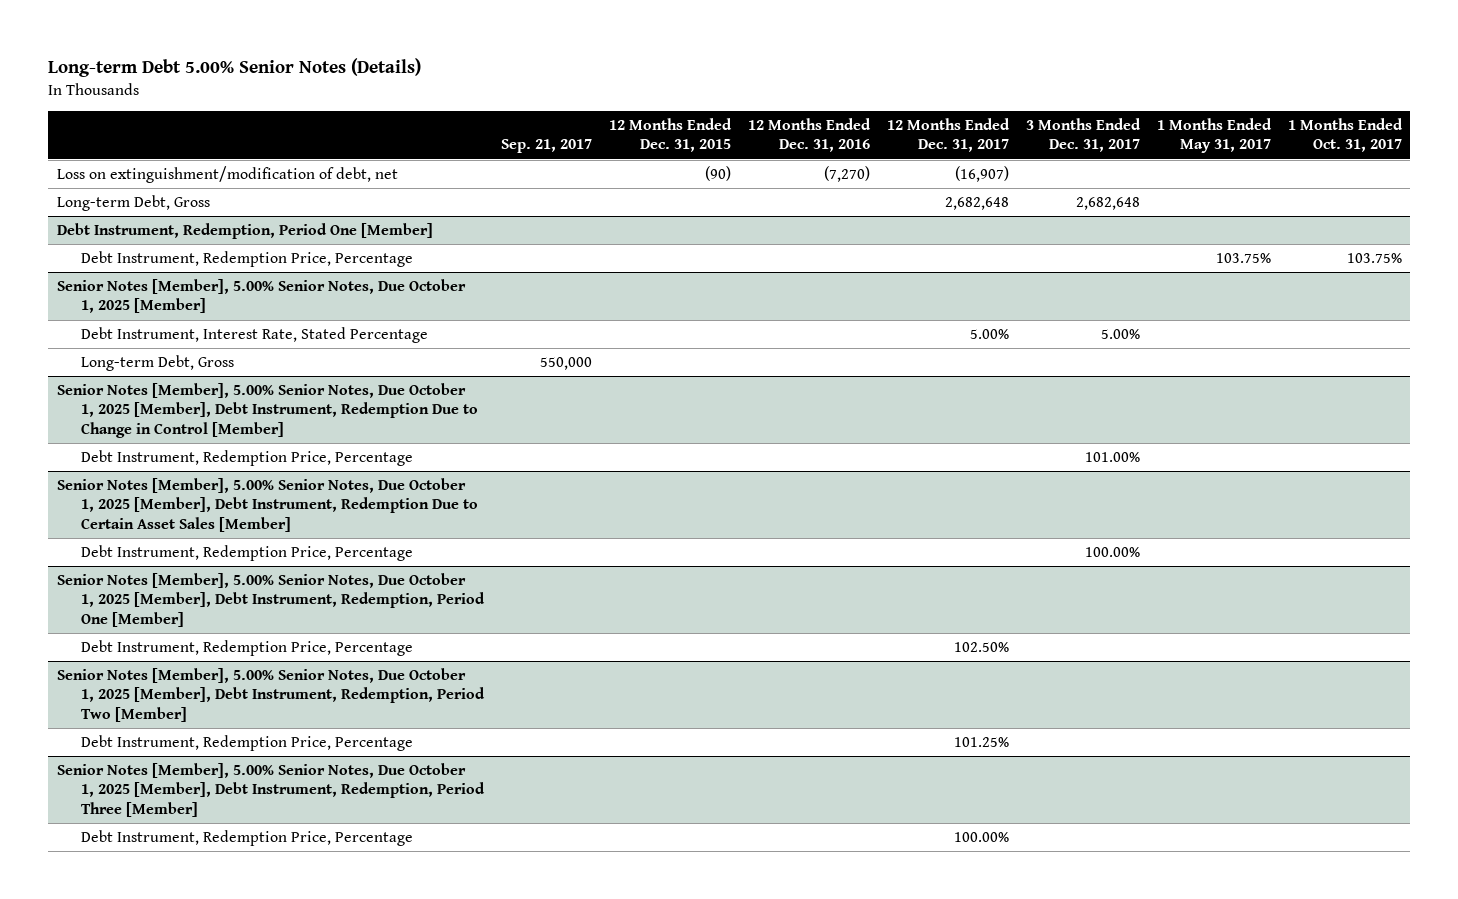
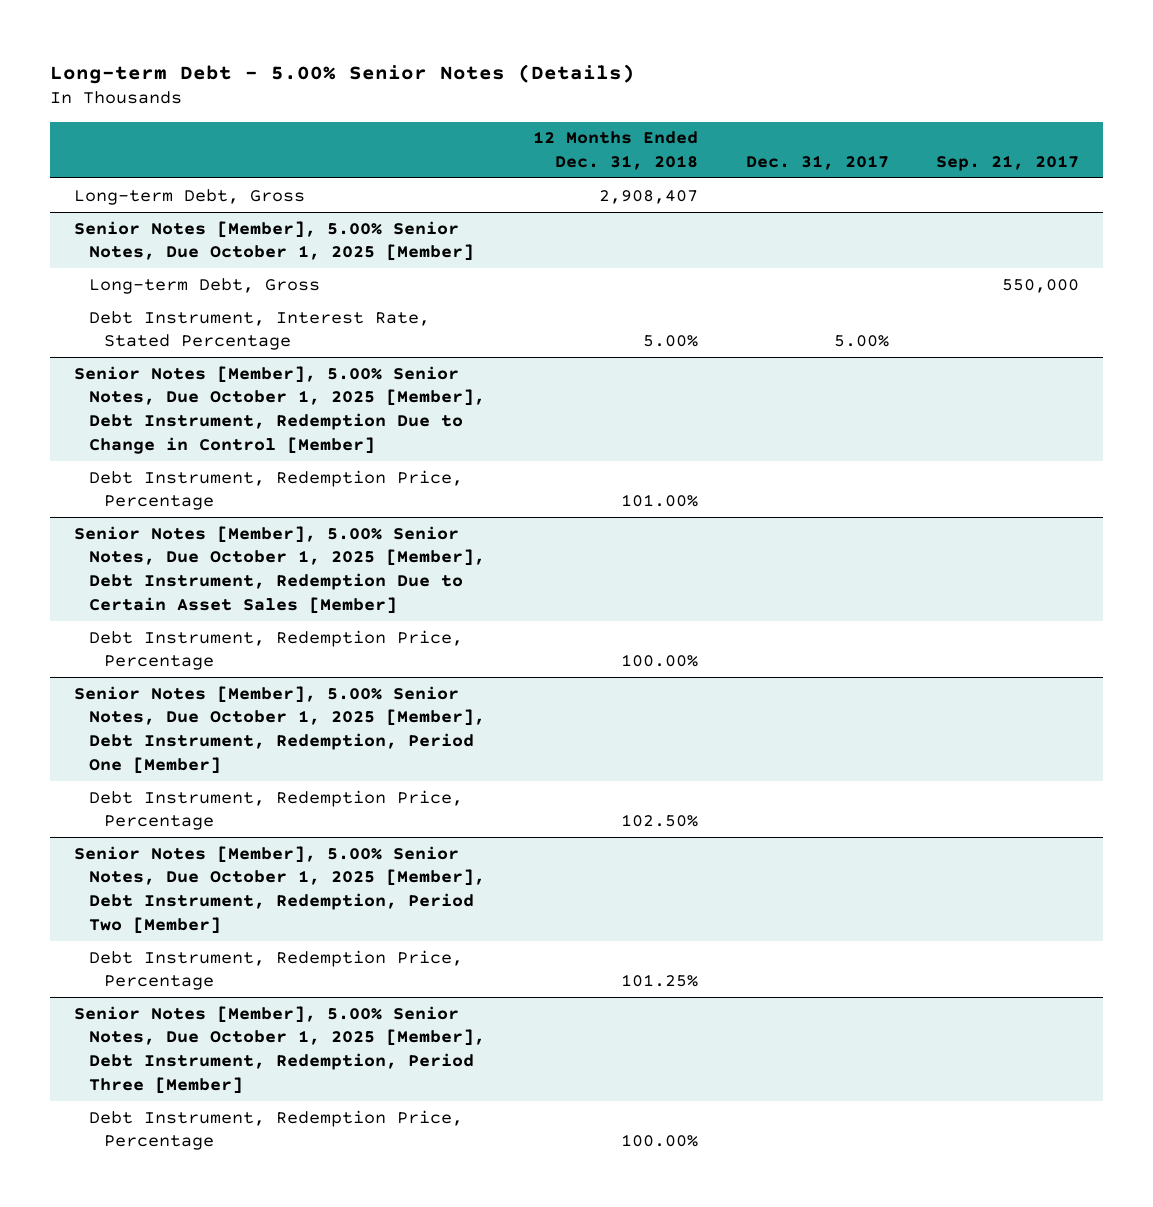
- Long-term Debt 5.00% Senior Notes (Details)
+ Long-term Debt - 5.00% Senior Notes (Details)
- | Sep. 21, 2017 | 12 Months Ended Dec. 31, 2015 | 12 Months Ended Dec. 31, 2016 | 12 Months Ended Dec. 31, 2017 | 3 Months Ended Dec. 31, 2017 | 1 Months Ended May 31, 2017 | 1 Months Ended Oct. 31, 2017
+ | 12 Months Ended Dec. 31, 2018 | Dec. 31, 2017 | Sep. 21, 2017
- Loss on extinguishment/modification of debt, net | | (90) | (7,270) | (16,907) | | |
- Debt Instrument, Redemption, Period One [Member]
- Debt Instrument, Redemption Price, Percentage | | | | | | 103.75% | 103.75%
@ Senior Notes [Member], 5.00% Senior Notes, Due October 1, 2025 [Member]
moved down: Debt Instrument, Interest Rate, Stated Percentage | 5.00% | 5.00% |

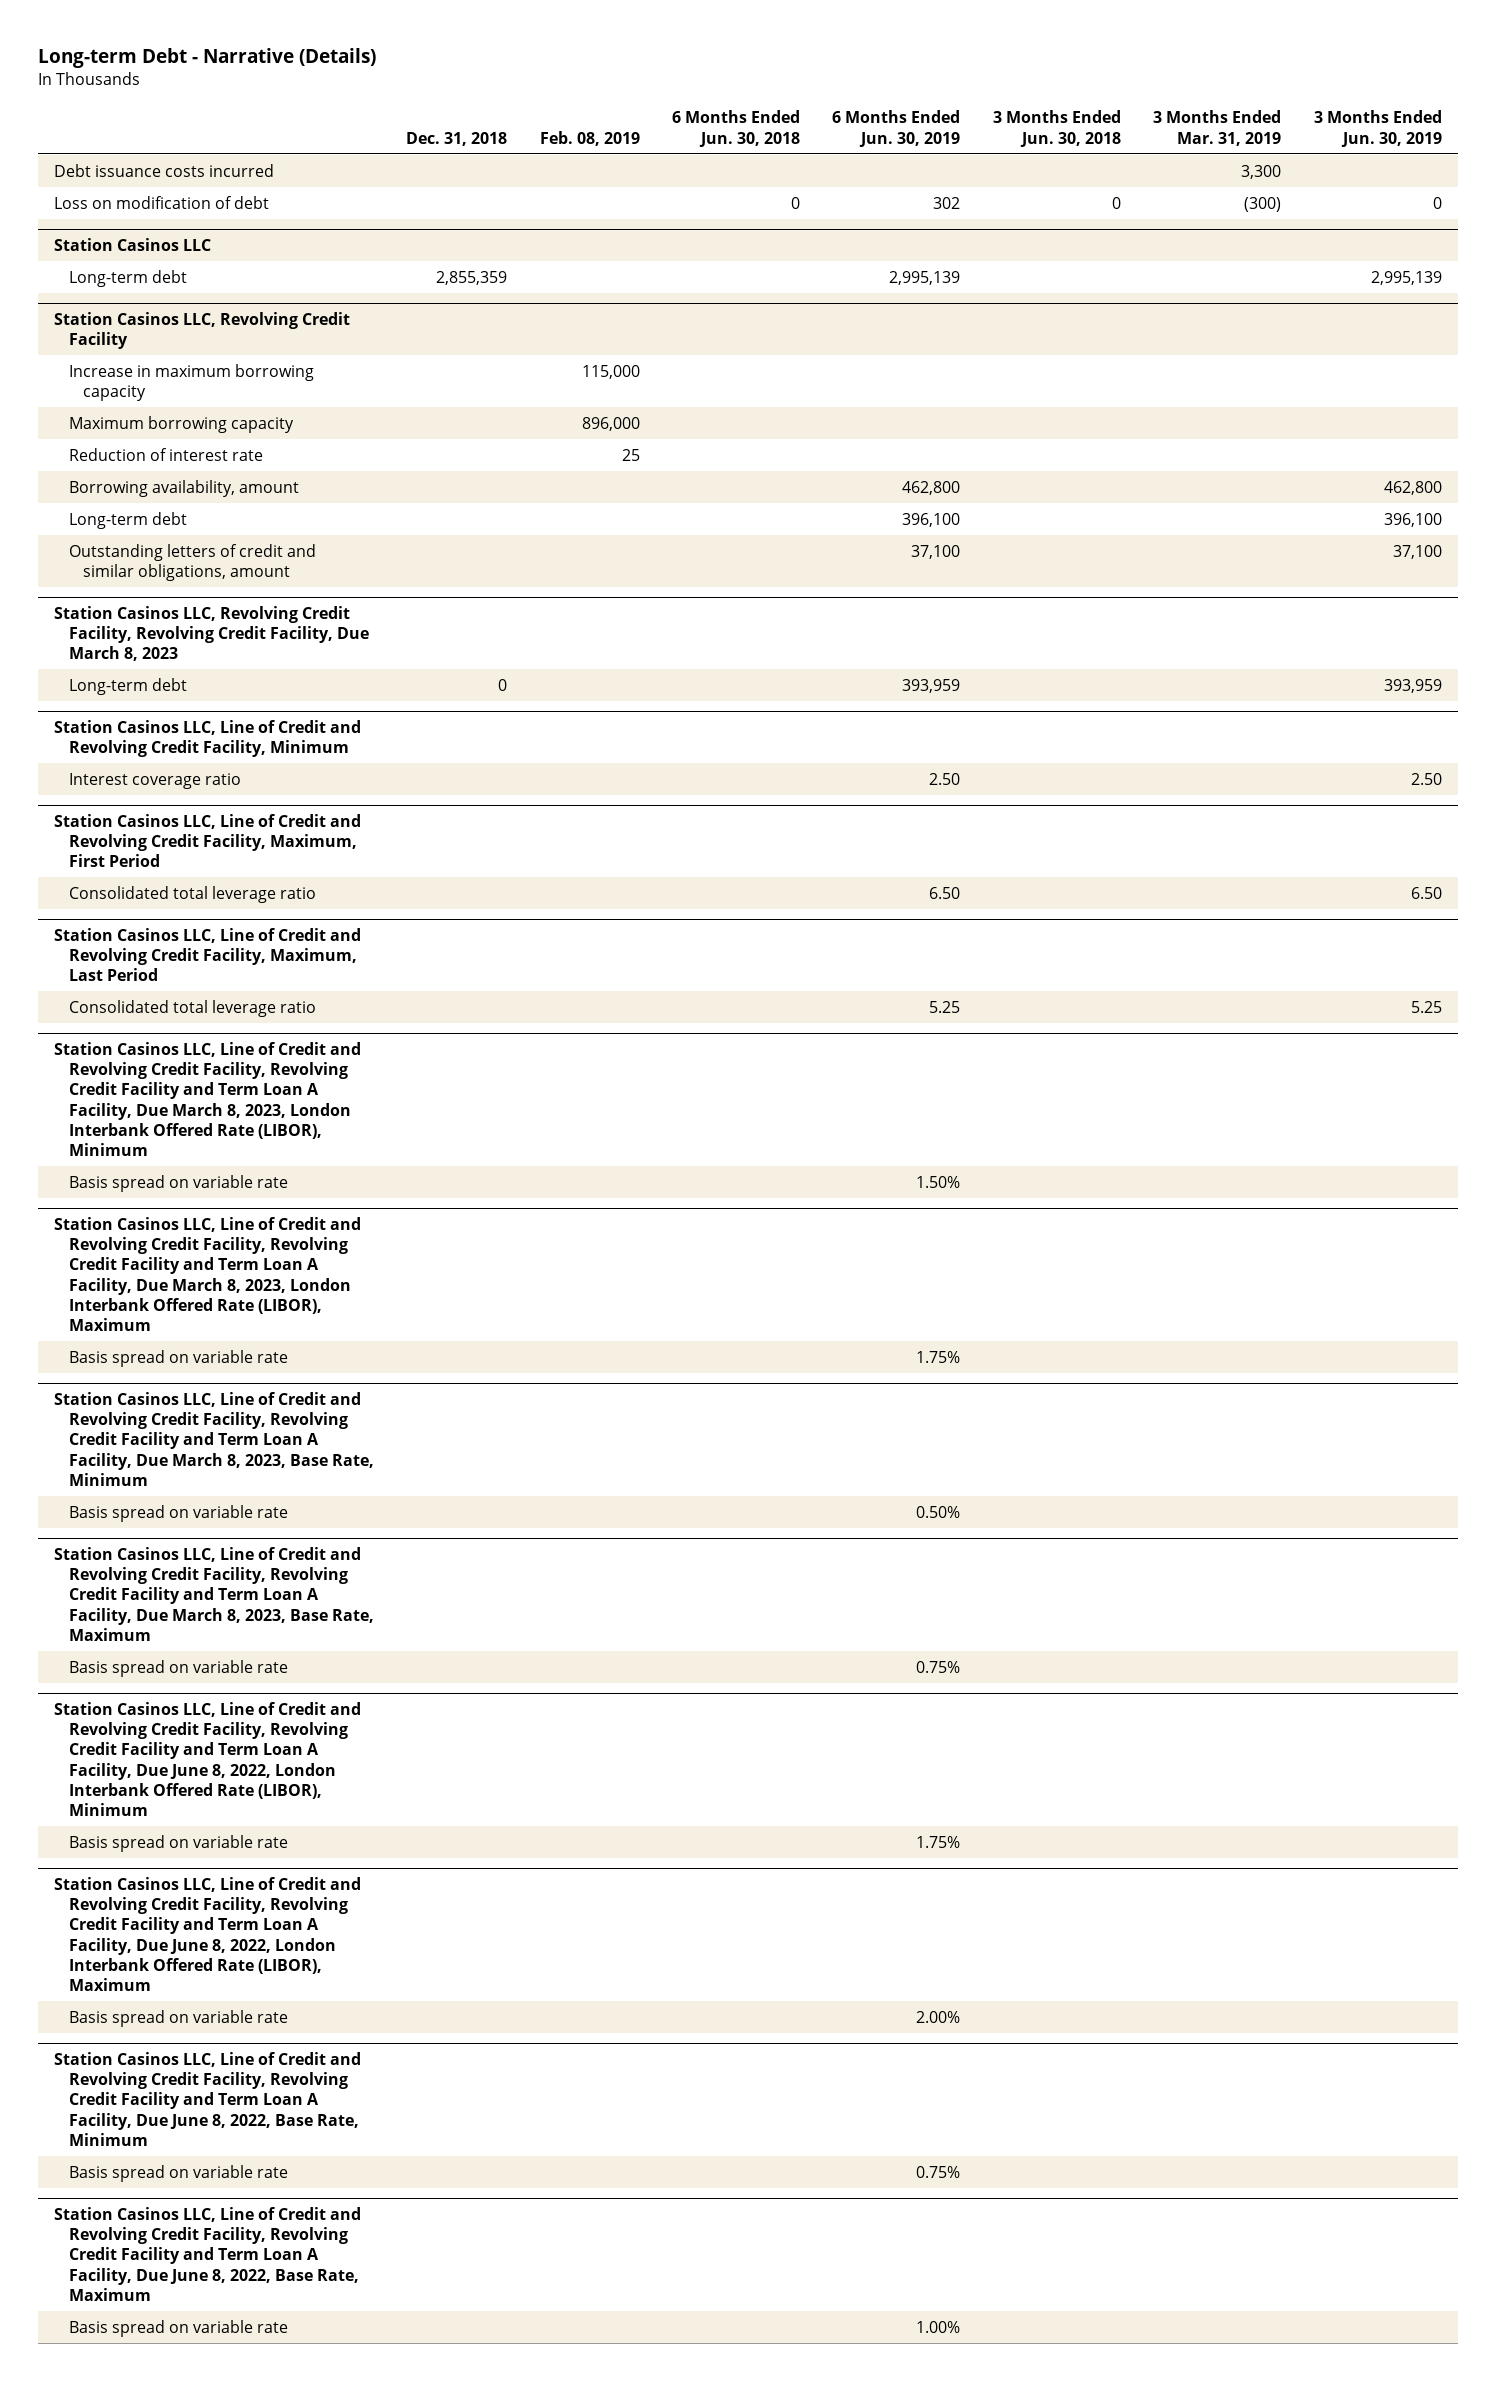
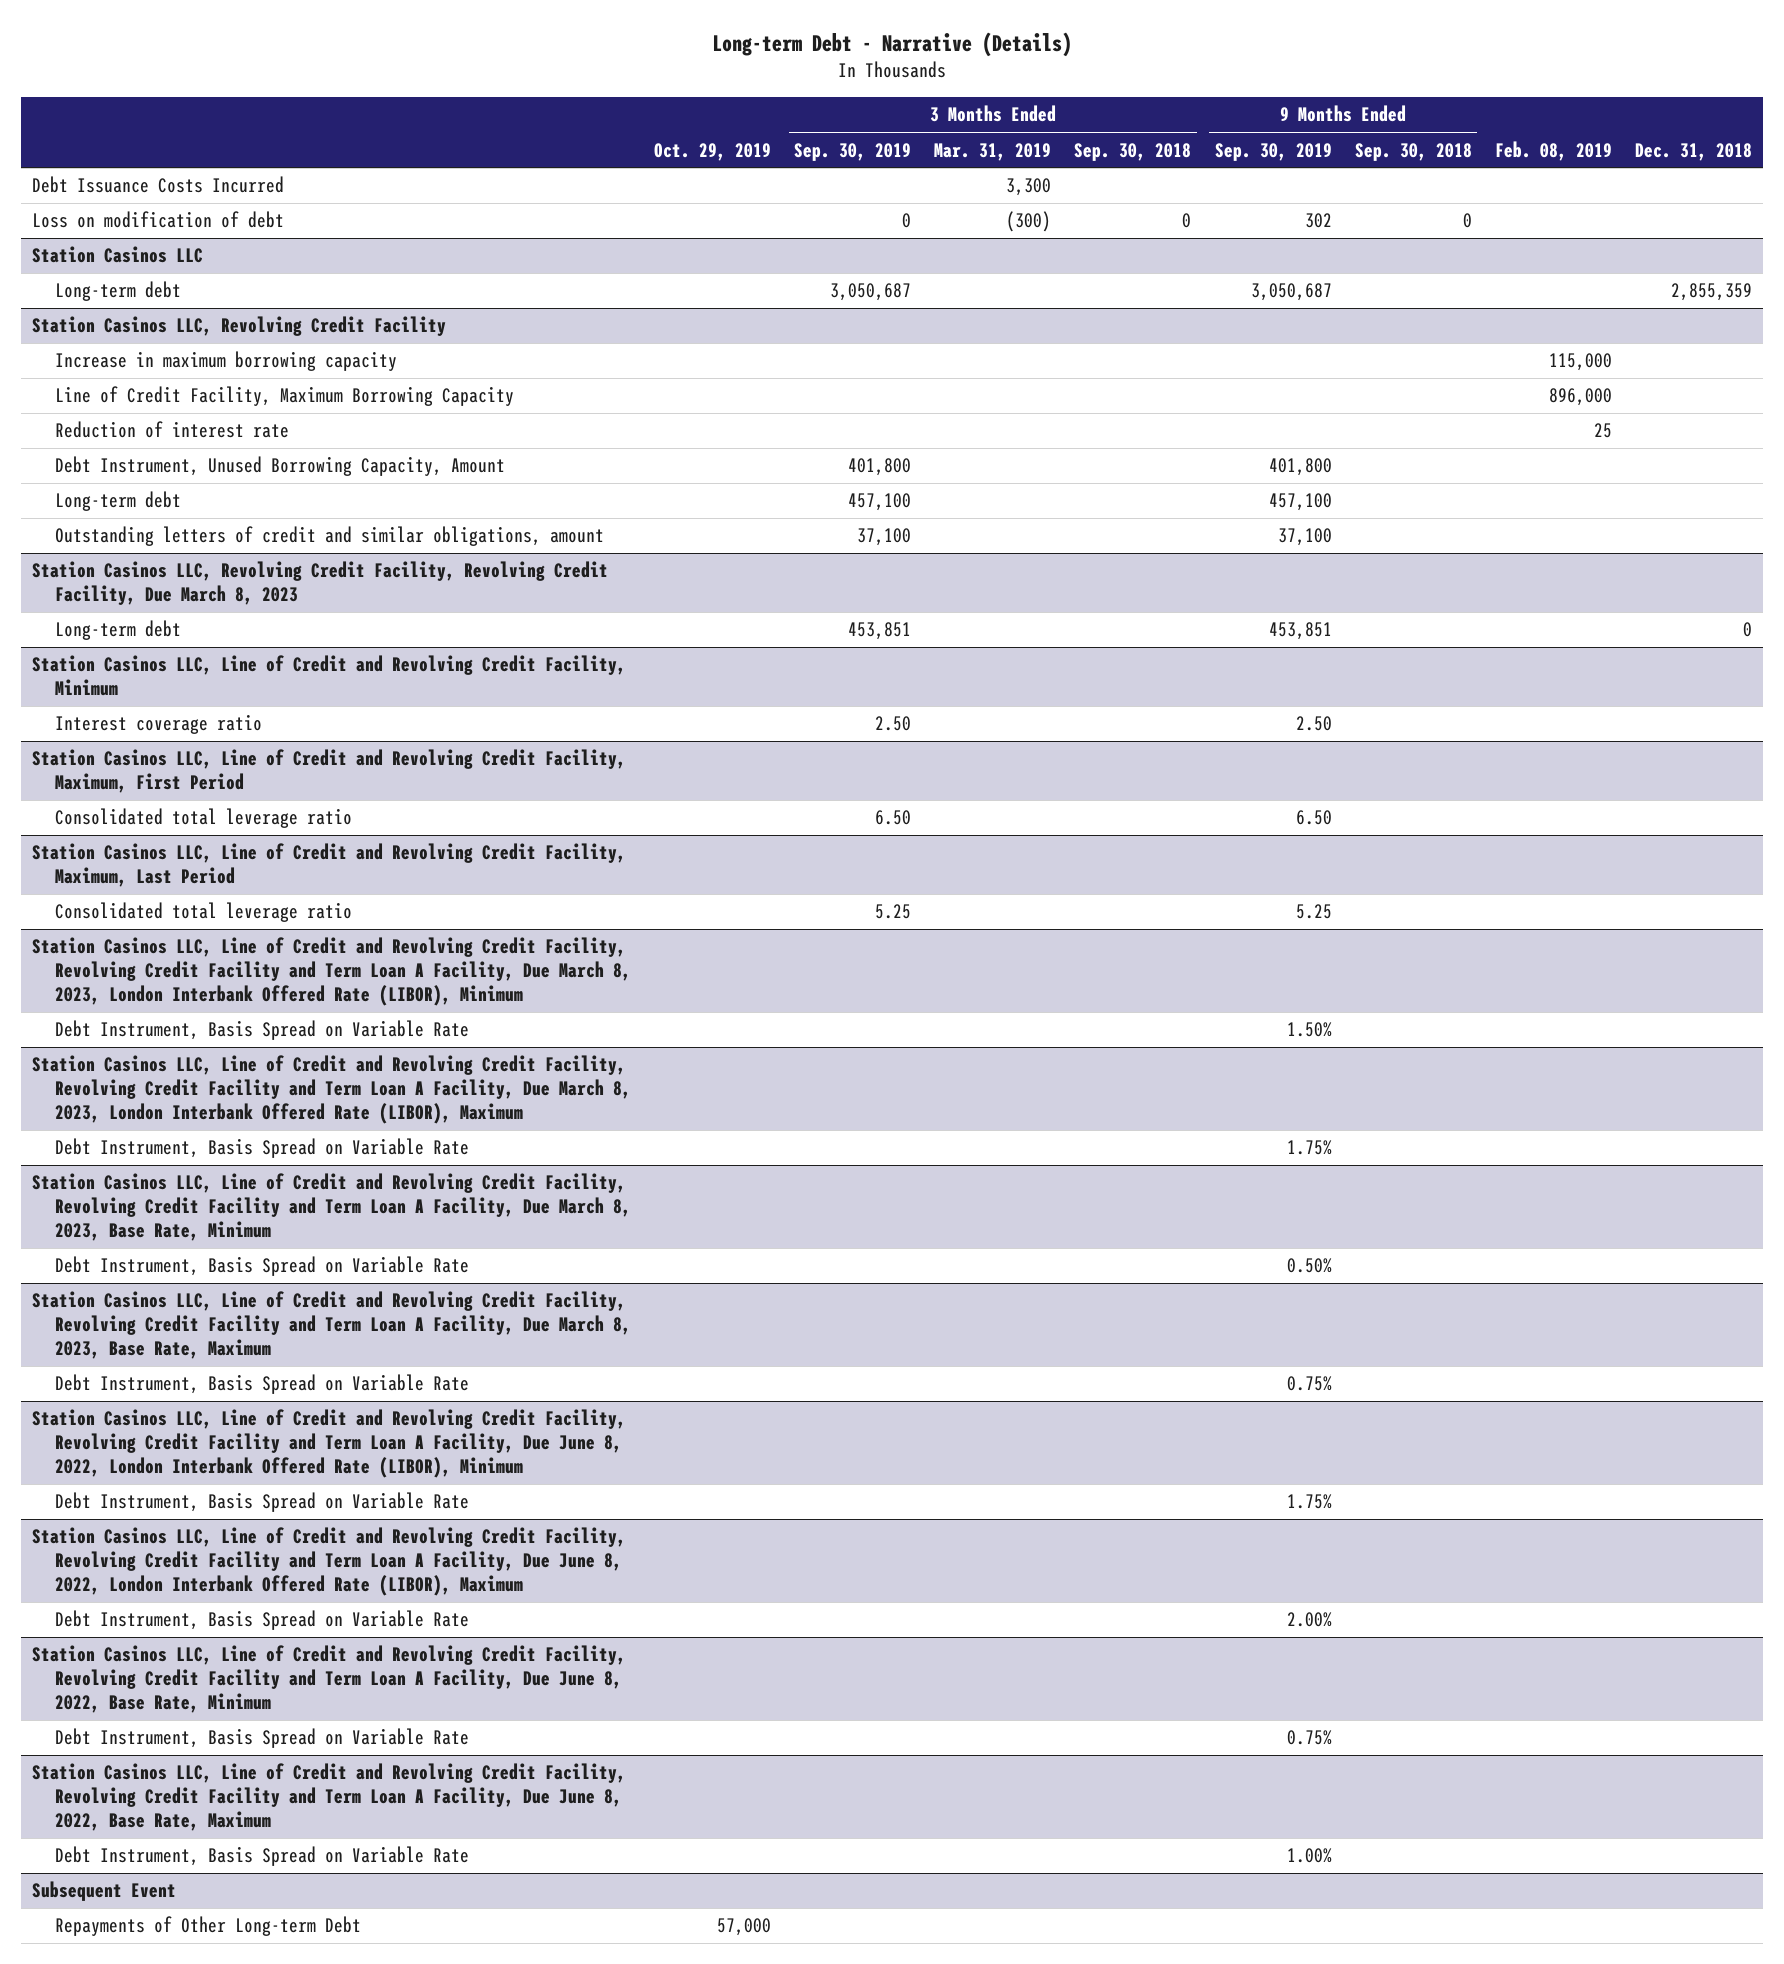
- | Dec. 31, 2018 | Feb. 08, 2019 | 6 Months Ended Jun. 30, 2018 | 6 Months Ended Jun. 30, 2019 | 3 Months Ended Jun. 30, 2018 | 3 Months Ended Mar. 31, 2019 | 3 Months Ended Jun. 30, 2019
+ | Oct. 29, 2019 | 3 Months Ended Sep. 30, 2019 | 3 Months Ended Mar. 31, 2019 | 3 Months Ended Sep. 30, 2018 | 9 Months Ended Sep. 30, 2019 | 9 Months Ended Sep. 30, 2018 | Feb. 08, 2019 | Dec. 31, 2018
- Debt issuance costs incurred | | | | | | 3,300 |
+ Debt Issuance Costs Incurred | | | 3,300 | | | | |
@ Station Casinos LLC, Revolving Credit Facility
- Maximum borrowing capacity | | 896,000 | | | | |
+ Line of Credit Facility, Maximum Borrowing Capacity | | | | | | | 896,000 |
- Borrowing availability, amount | | | | 462,800 | | | 462,800
+ Debt Instrument, Unused Borrowing Capacity, Amount | | 401,800 | | | 401,800 | | |
@ Station Casinos LLC, Line of Credit and Revolving Credit Facility, Revolving Credit Facility and Term Loan A Facility, Due March 8, 2023, London Interbank Offered Rate (LIBOR), Minimum
- Basis spread on variable rate | | | | 1.50% | | |
+ Debt Instrument, Basis Spread on Variable Rate | | | | | 1.50% | | |
@ Station Casinos LLC, Line of Credit and Revolving Credit Facility, Revolving Credit Facility and Term Loan A Facility, Due March 8, 2023, London Interbank Offered Rate (LIBOR), Maximum
- Basis spread on variable rate | | | | 1.75% | | |
+ Debt Instrument, Basis Spread on Variable Rate | | | | | 1.75% | | |
@ Station Casinos LLC, Line of Credit and Revolving Credit Facility, Revolving Credit Facility and Term Loan A Facility, Due March 8, 2023, Base Rate, Minimum
- Basis spread on variable rate | | | | 0.50% | | |
+ Debt Instrument, Basis Spread on Variable Rate | | | | | 0.50% | | |
@ Station Casinos LLC, Line of Credit and Revolving Credit Facility, Revolving Credit Facility and Term Loan A Facility, Due March 8, 2023, Base Rate, Maximum
- Basis spread on variable rate | | | | 0.75% | | |
+ Debt Instrument, Basis Spread on Variable Rate | | | | | 0.75% | | |
@ Station Casinos LLC, Line of Credit and Revolving Credit Facility, Revolving Credit Facility and Term Loan A Facility, Due June 8, 2022, London Interbank Offered Rate (LIBOR), Minimum
- Basis spread on variable rate | | | | 1.75% | | |
+ Debt Instrument, Basis Spread on Variable Rate | | | | | 1.75% | | |
@ Station Casinos LLC, Line of Credit and Revolving Credit Facility, Revolving Credit Facility and Term Loan A Facility, Due June 8, 2022, London Interbank Offered Rate (LIBOR), Maximum
- Basis spread on variable rate | | | | 2.00% | | |
+ Debt Instrument, Basis Spread on Variable Rate | | | | | 2.00% | | |
@ Station Casinos LLC, Line of Credit and Revolving Credit Facility, Revolving Credit Facility and Term Loan A Facility, Due June 8, 2022, Base Rate, Minimum
- Basis spread on variable rate | | | | 0.75% | | |
+ Debt Instrument, Basis Spread on Variable Rate | | | | | 0.75% | | |
@ Station Casinos LLC, Line of Credit and Revolving Credit Facility, Revolving Credit Facility and Term Loan A Facility, Due June 8, 2022, Base Rate, Maximum
- Basis spread on variable rate | | | | 1.00% | | |
+ Debt Instrument, Basis Spread on Variable Rate | | | | | 1.00% | | |
+ Subsequent Event
+ Repayments of Other Long-term Debt | 57,000 | | | | | | |

